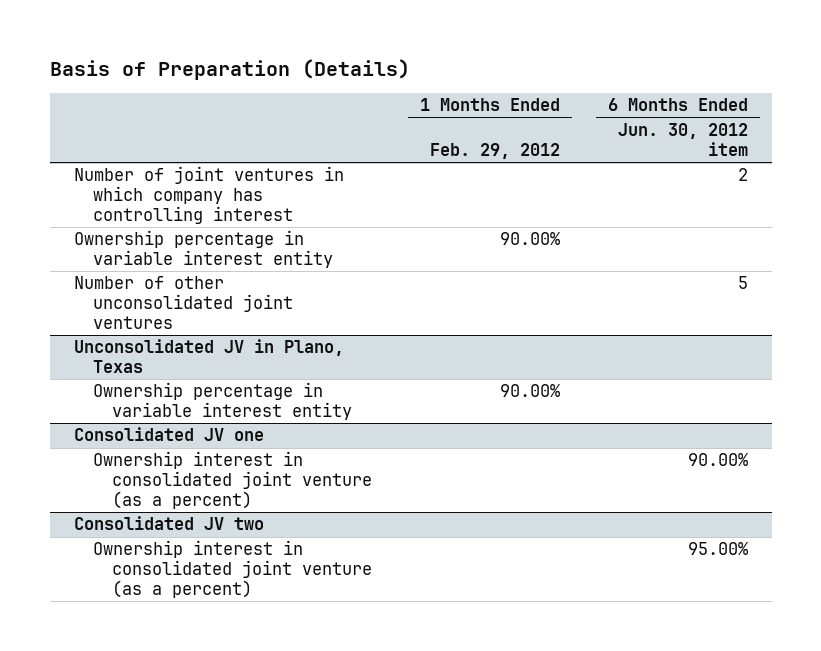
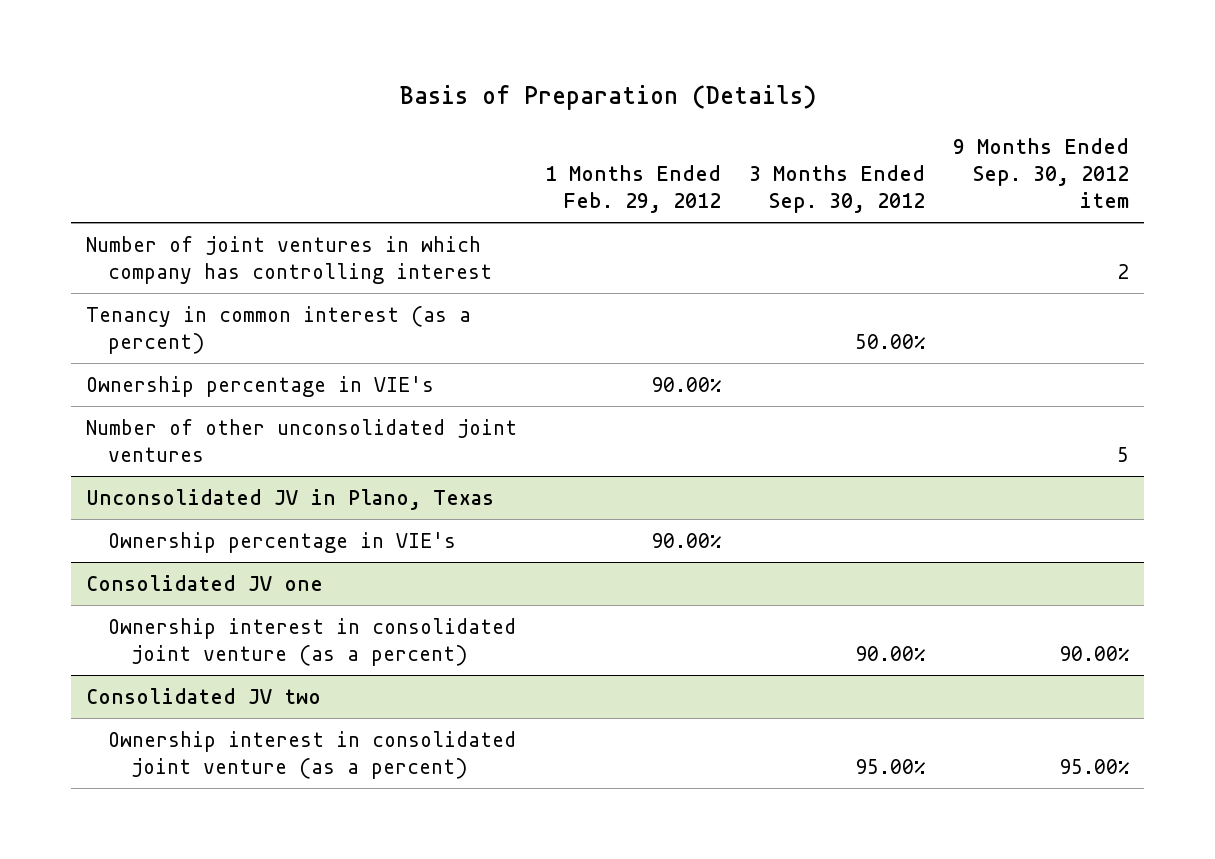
- | 1 Months Ended Feb. 29, 2012 | 6 Months Ended Jun. 30, 2012 item
+ | 1 Months Ended Feb. 29, 2012 | 3 Months Ended Sep. 30, 2012 | 9 Months Ended Sep. 30, 2012 item
- Ownership percentage in variable interest entity | 90.00% |
+ Tenancy in common interest (as a percent) | | 50.00% |
+ Ownership percentage in VIE's | 90.00% | |
@ Unconsolidated JV in Plano, Texas
- Ownership percentage in variable interest entity | 90.00% |
+ Ownership percentage in VIE's | 90.00% | |

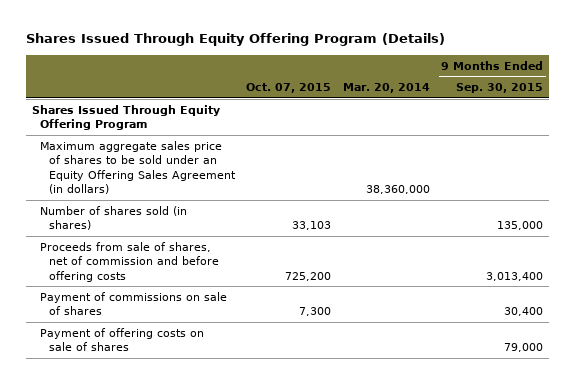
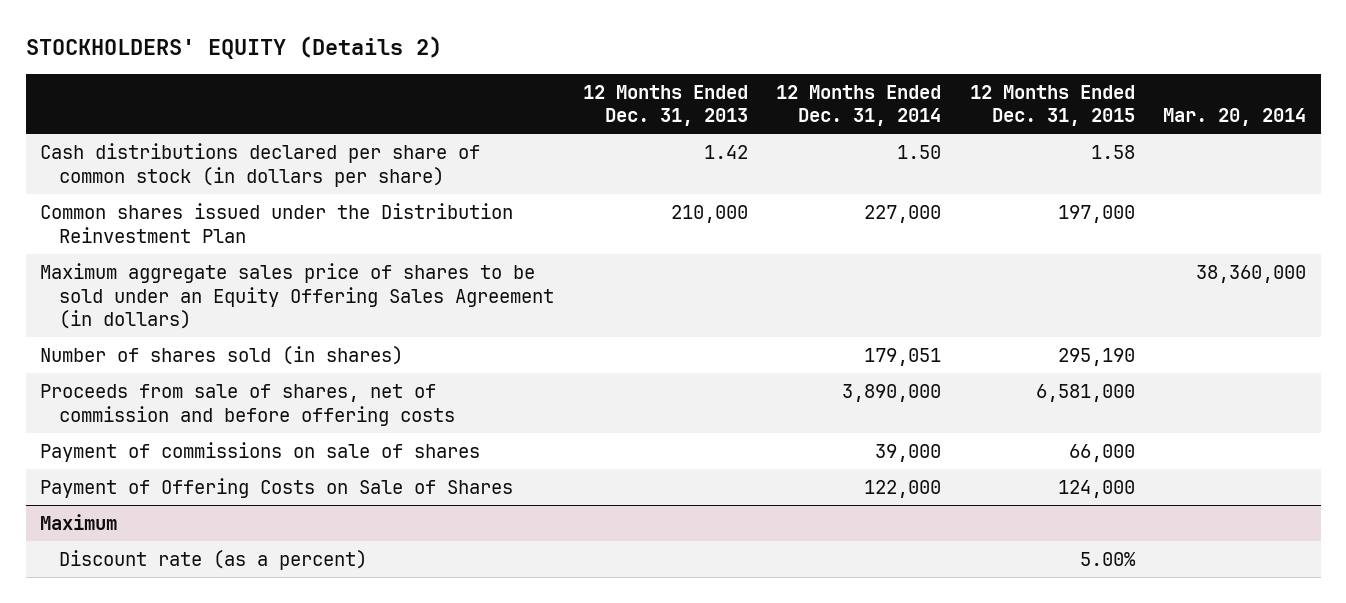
- Shares Issued Through Equity Offering Program (Details)
+ STOCKHOLDERS' EQUITY (Details 2)
- | Oct. 07, 2015 | Mar. 20, 2014 | 9 Months Ended Sep. 30, 2015
+ | 12 Months Ended Dec. 31, 2013 | 12 Months Ended Dec. 31, 2014 | 12 Months Ended Dec. 31, 2015 | Mar. 20, 2014
- Shares Issued Through Equity Offering Program
+ Cash distributions declared per share of common stock (in dollars per share) | 1.42 | 1.50 | 1.58 |
+ Common shares issued under the Distribution Reinvestment Plan | 210,000 | 227,000 | 197,000 |
- Payment of offering costs on sale of shares | | | 79,000
+ Payment of Offering Costs on Sale of Shares | | 122,000 | 124,000 |
+ Maximum
+ Discount rate (as a percent) | | | 5.00% |

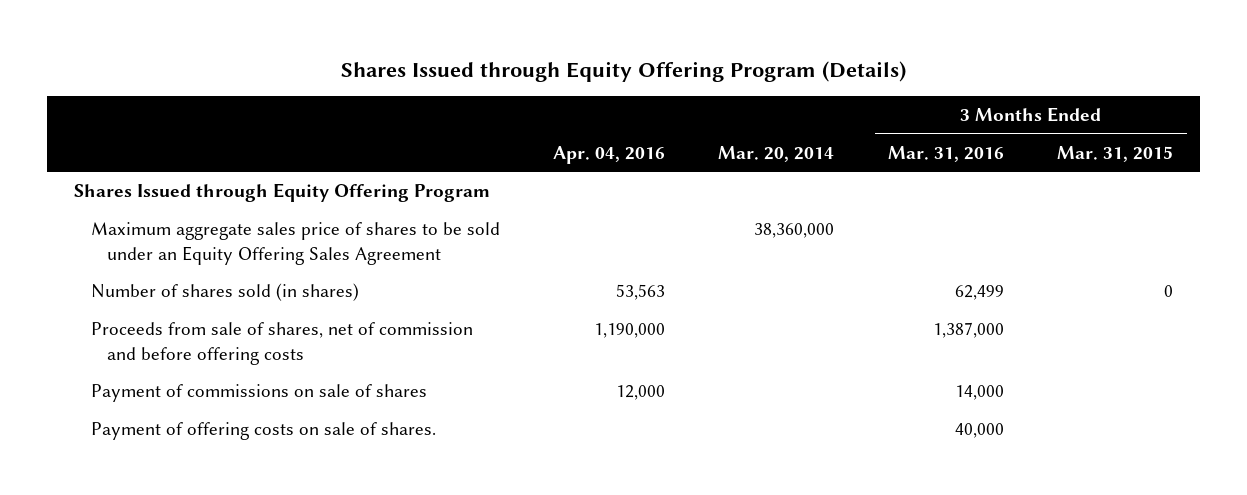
- STOCKHOLDERS' EQUITY (Details 2)
+ Shares Issued through Equity Offering Program (Details)
- | 12 Months Ended Dec. 31, 2013 | 12 Months Ended Dec. 31, 2014 | 12 Months Ended Dec. 31, 2015 | Mar. 20, 2014
+ | Apr. 04, 2016 | Mar. 20, 2014 | 3 Months Ended Mar. 31, 2016 | 3 Months Ended Mar. 31, 2015
- Cash distributions declared per share of common stock (in dollars per share) | 1.42 | 1.50 | 1.58 |
- Common shares issued under the Distribution Reinvestment Plan | 210,000 | 227,000 | 197,000 |
- Maximum aggregate sales price of shares to be sold under an Equity Offering Sales Agreement (in dollars) | | | | 38,360,000
+ Shares Issued through Equity Offering Program
+ Maximum aggregate sales price of shares to be sold under an Equity Offering Sales Agreement | | 38,360,000 | |
- Payment of Offering Costs on Sale of Shares | | 122,000 | 124,000 |
- Maximum
- Discount rate (as a percent) | | | 5.00% |
+ Payment of offering costs on sale of shares. | | | 40,000 |

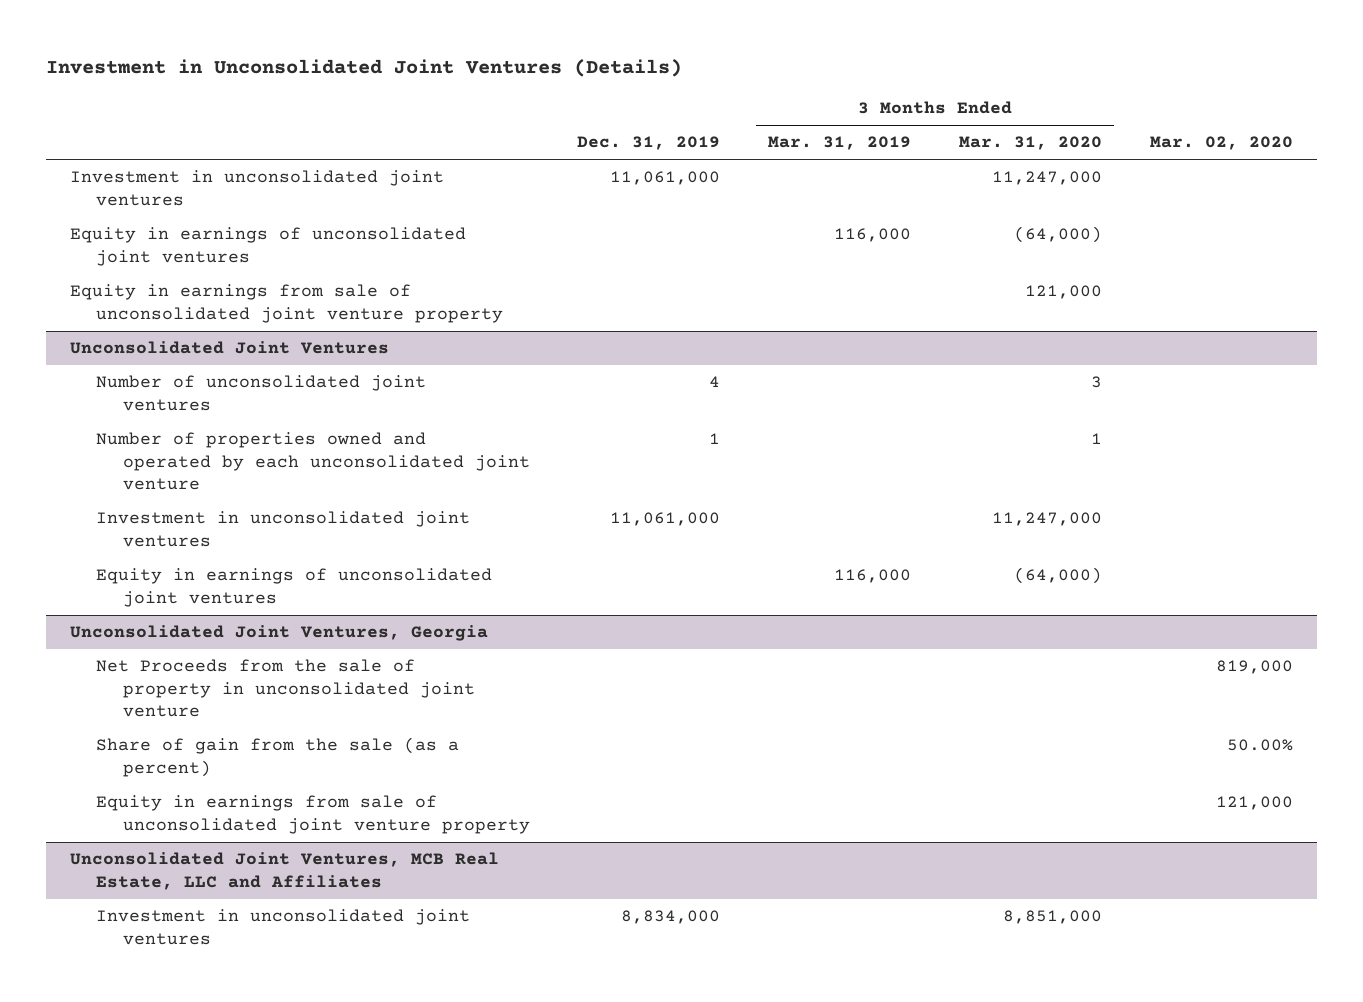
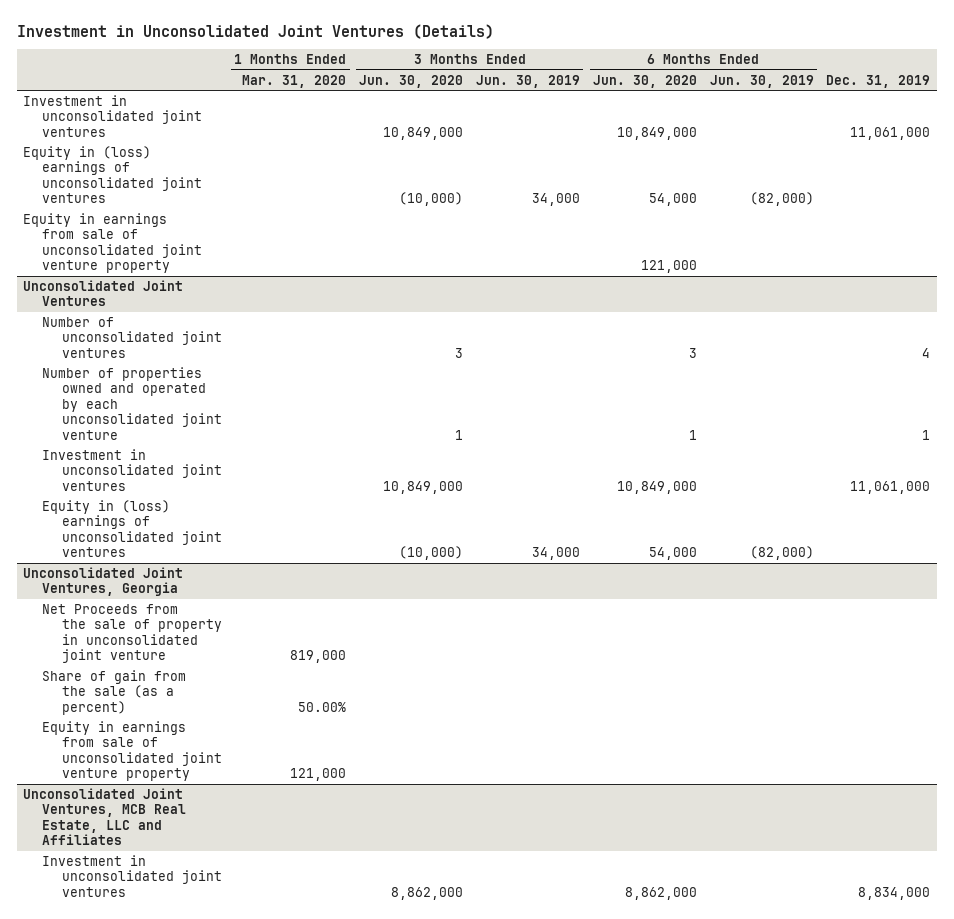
- | Dec. 31, 2019 | 3 Months Ended Mar. 31, 2019 | 3 Months Ended Mar. 31, 2020 | Mar. 02, 2020
+ | 1 Months Ended Mar. 31, 2020 | 3 Months Ended Jun. 30, 2020 | 3 Months Ended Jun. 30, 2019 | 6 Months Ended Jun. 30, 2020 | 6 Months Ended Jun. 30, 2019 | Dec. 31, 2019
- Equity in earnings of unconsolidated joint ventures | | 116,000 | (64,000) |
+ Equity in (loss) earnings of unconsolidated joint ventures | | (10,000) | 34,000 | 54,000 | (82,000) |
@ Unconsolidated Joint Ventures
- Equity in earnings of unconsolidated joint ventures | | 116,000 | (64,000) |
+ Equity in (loss) earnings of unconsolidated joint ventures | | (10,000) | 34,000 | 54,000 | (82,000) |

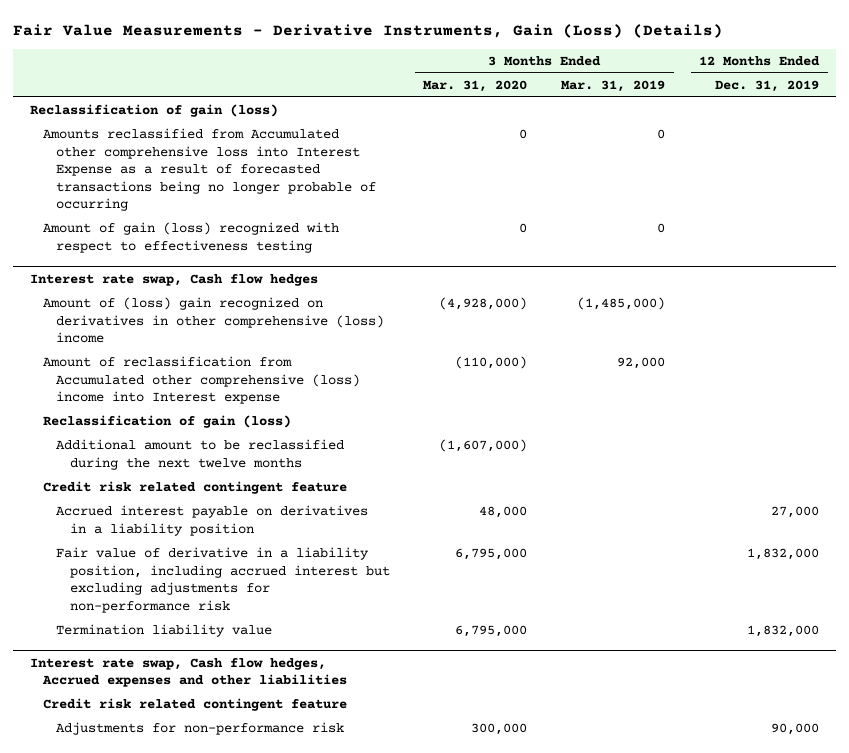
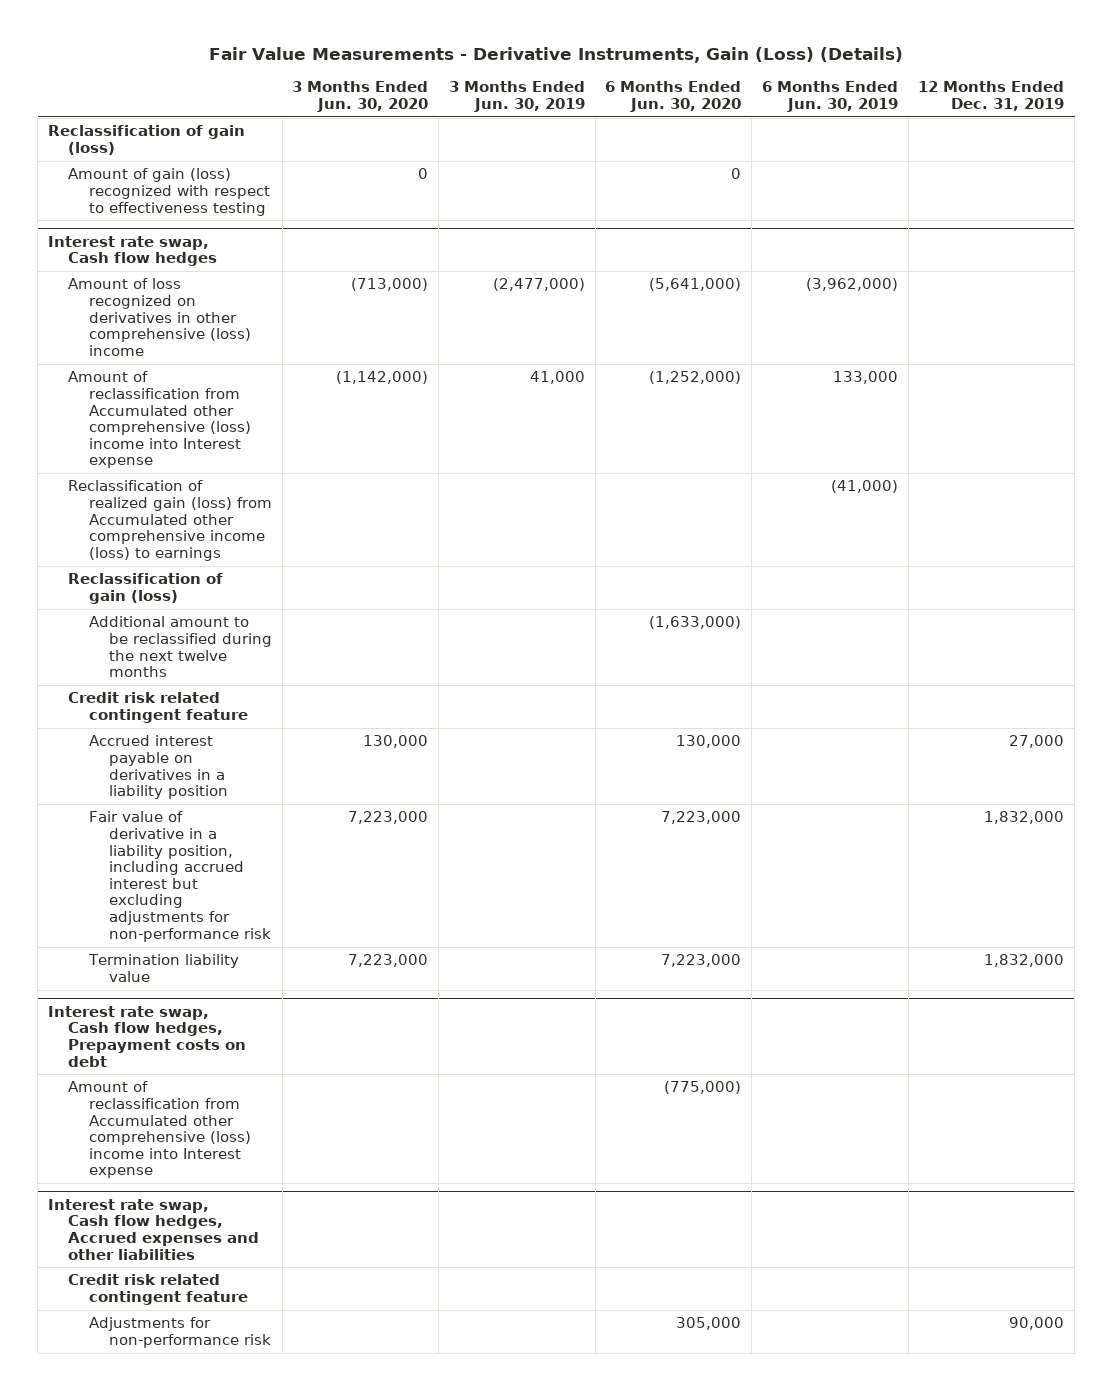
- | 3 Months Ended Mar. 31, 2020 | 3 Months Ended Mar. 31, 2019 | 12 Months Ended Dec. 31, 2019
+ | 3 Months Ended Jun. 30, 2020 | 3 Months Ended Jun. 30, 2019 | 6 Months Ended Jun. 30, 2020 | 6 Months Ended Jun. 30, 2019 | 12 Months Ended Dec. 31, 2019
- Amounts reclassified from Accumulated other comprehensive loss into Interest Expense as a result of forecasted transactions being no longer probable of occurring | 0 | 0 |
@ Interest rate swap, Cash flow hedges
- Amount of (loss) gain recognized on derivatives in other comprehensive (loss) income | (4,928,000) | (1,485,000) |
+ Amount of loss recognized on derivatives in other comprehensive (loss) income | (713,000) | (2,477,000) | (5,641,000) | (3,962,000) |
+ Reclassification of realized gain (loss) from Accumulated other comprehensive income (loss) to earnings | | | | (41,000) |
+ Interest rate swap, Cash flow hedges, Prepayment costs on debt
+ Amount of reclassification from Accumulated other comprehensive (loss) income into Interest expense | | | (775,000) | |

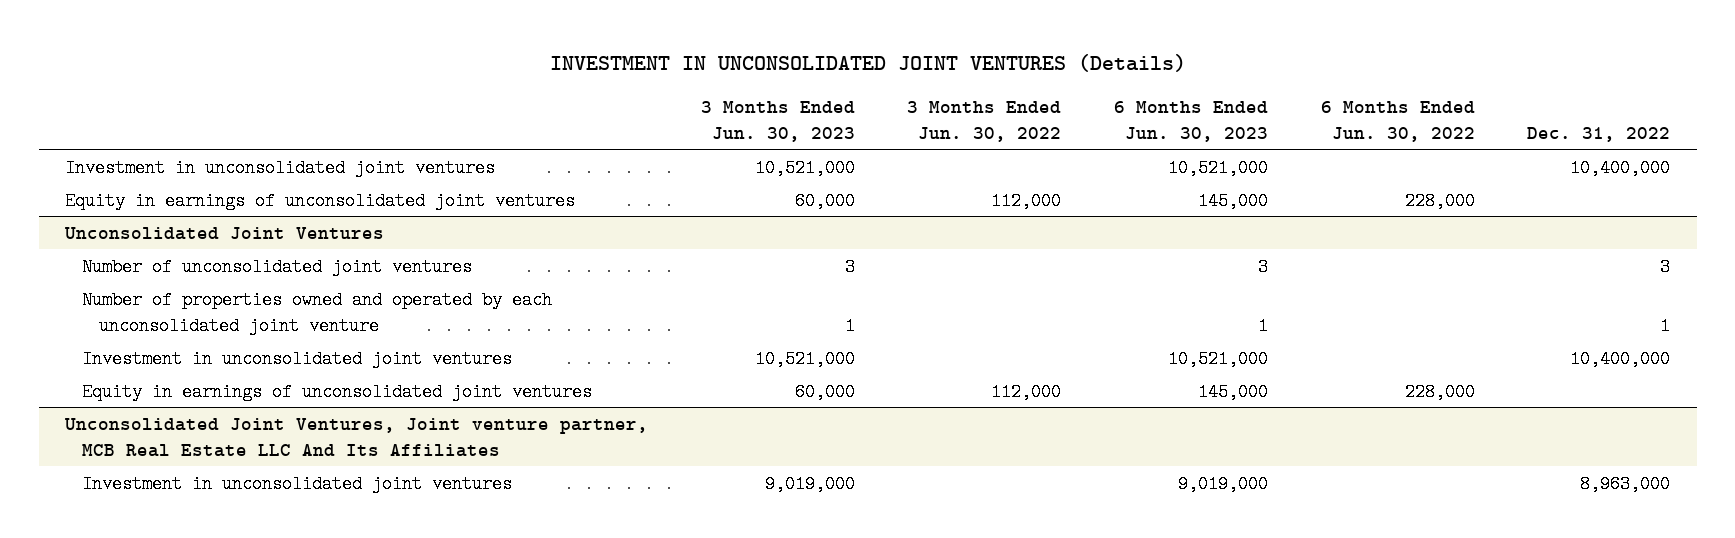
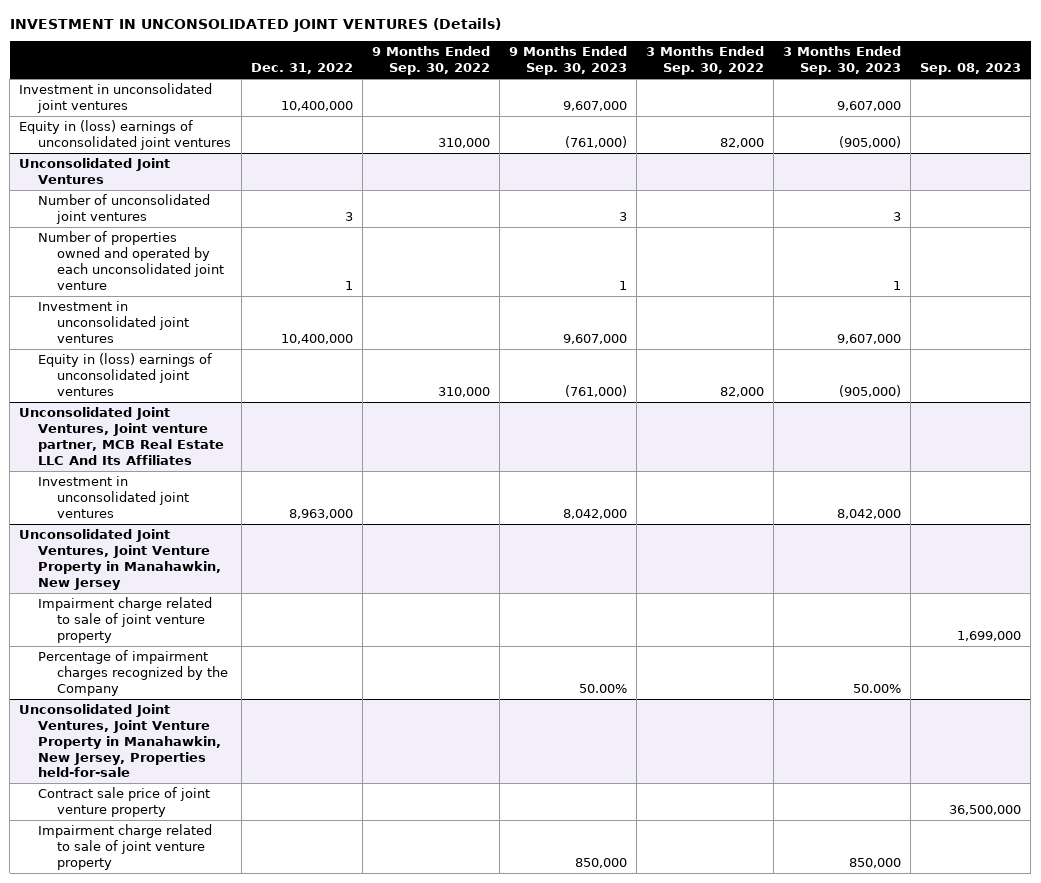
- | 3 Months Ended Jun. 30, 2023 | 3 Months Ended Jun. 30, 2022 | 6 Months Ended Jun. 30, 2023 | 6 Months Ended Jun. 30, 2022 | Dec. 31, 2022
+ | Dec. 31, 2022 | 9 Months Ended Sep. 30, 2022 | 9 Months Ended Sep. 30, 2023 | 3 Months Ended Sep. 30, 2022 | 3 Months Ended Sep. 30, 2023 | Sep. 08, 2023
- Equity in earnings of unconsolidated joint ventures | 60,000 | 112,000 | 145,000 | 228,000 |
+ Equity in (loss) earnings of unconsolidated joint ventures | | 310,000 | (761,000) | 82,000 | (905,000) |
@ Unconsolidated Joint Ventures
- Equity in earnings of unconsolidated joint ventures | 60,000 | 112,000 | 145,000 | 228,000 |
+ Equity in (loss) earnings of unconsolidated joint ventures | | 310,000 | (761,000) | 82,000 | (905,000) |
+ Unconsolidated Joint Ventures, Joint Venture Property in Manahawkin, New Jersey
+ Impairment charge related to sale of joint venture property | | | | | | 1,699,000
+ Percentage of impairment charges recognized by the Company | | | 50.00% | | 50.00% |
+ Unconsolidated Joint Ventures, Joint Venture Property in Manahawkin, New Jersey, Properties held-for-sale
+ Contract sale price of joint venture property | | | | | | 36,500,000
+ Impairment charge related to sale of joint venture property | | | 850,000 | | 850,000 |

